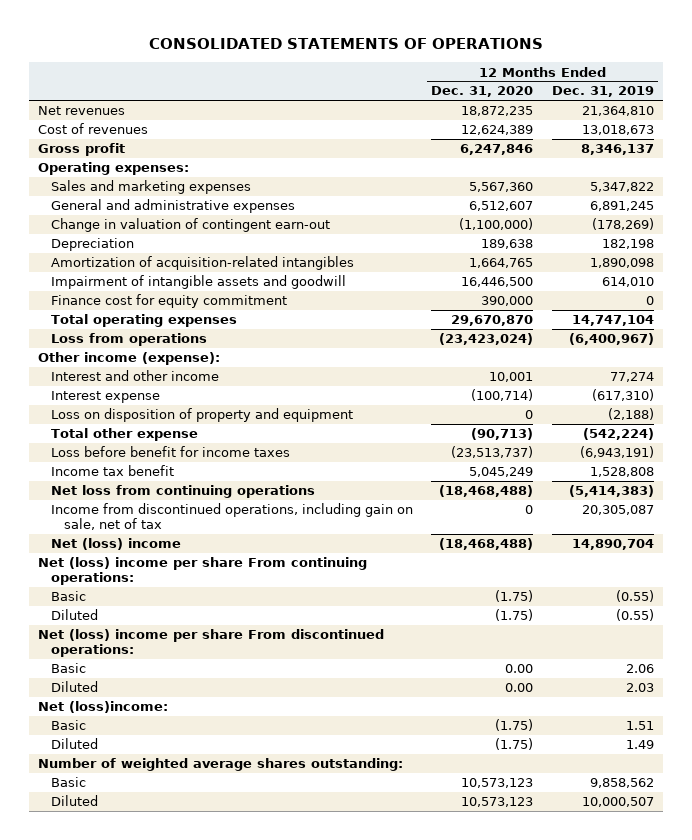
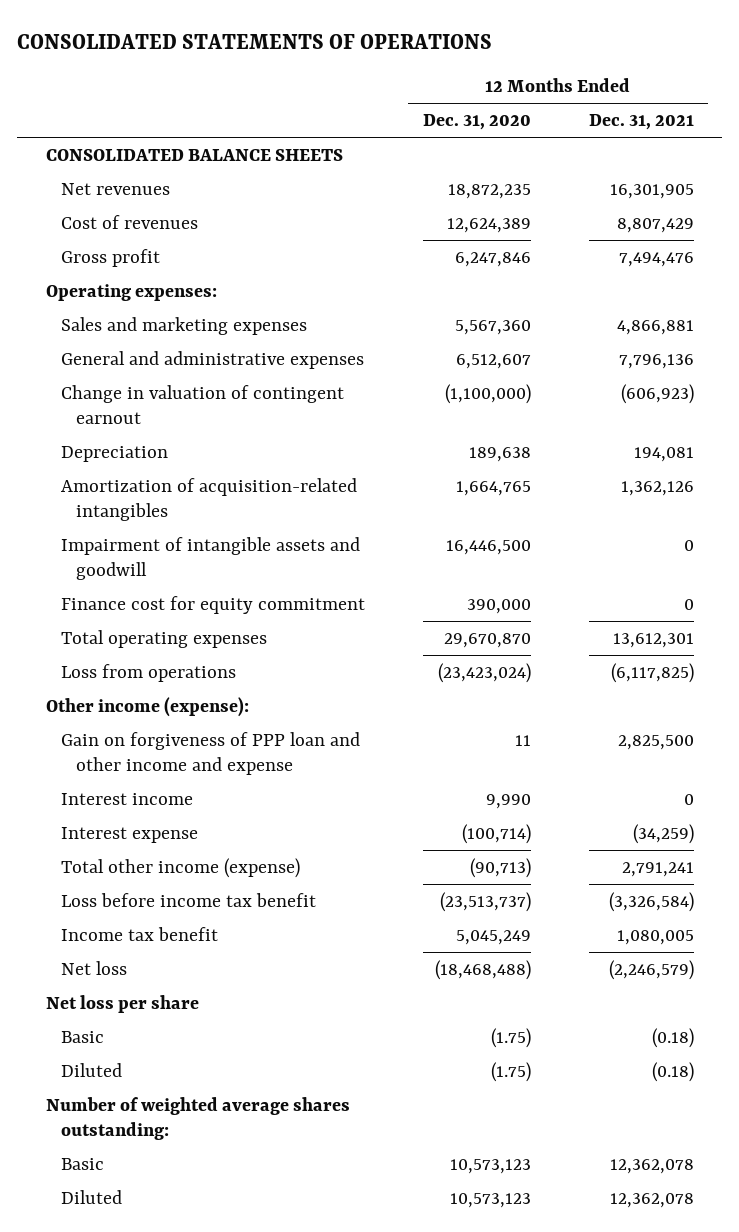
- | 12 Months Ended Dec. 31, 2020 | 12 Months Ended Dec. 31, 2019
+ | 12 Months Ended Dec. 31, 2020 | 12 Months Ended Dec. 31, 2021
+ CONSOLIDATED BALANCE SHEETS
- Change in valuation of contingent earn-out | (1,100,000) | (178,269)
+ Change in valuation of contingent earnout | (1,100,000) | (606,923)
- Interest and other income | 10,001 | 77,274
+ Gain on forgiveness of PPP loan and other income and expense | 11 | 2,825,500
+ Interest income | 9,990 | 0
- Loss on disposition of property and equipment | 0 | (2,188)
- Total other expense | (90,713) | (542,224)
- Loss before benefit for income taxes | (23,513,737) | (6,943,191)
+ Total other income (expense) | (90,713) | 2,791,241
+ Loss before income tax benefit | (23,513,737) | (3,326,584)
- Net loss from continuing operations | (18,468,488) | (5,414,383)
- Income from discontinued operations, including gain on sale, net of tax | 0 | 20,305,087
- Net (loss) income | (18,468,488) | 14,890,704
- Net (loss) income per share From continuing operations:
- Basic | (1.75) | (0.55)
- Diluted | (1.75) | (0.55)
- Net (loss) income per share From discontinued operations:
- Basic | 0.00 | 2.06
- Diluted | 0.00 | 2.03
- Net (loss)income:
+ Net loss | (18,468,488) | (2,246,579)
+ Net loss per share

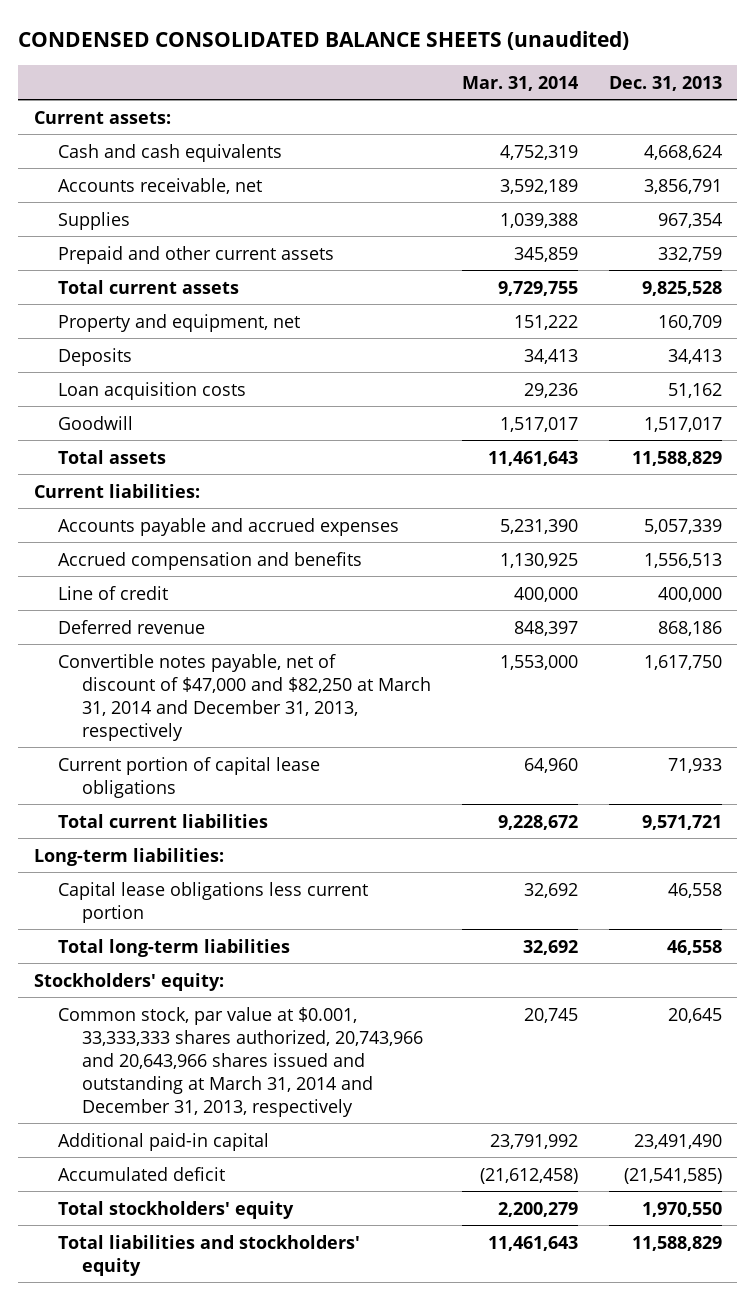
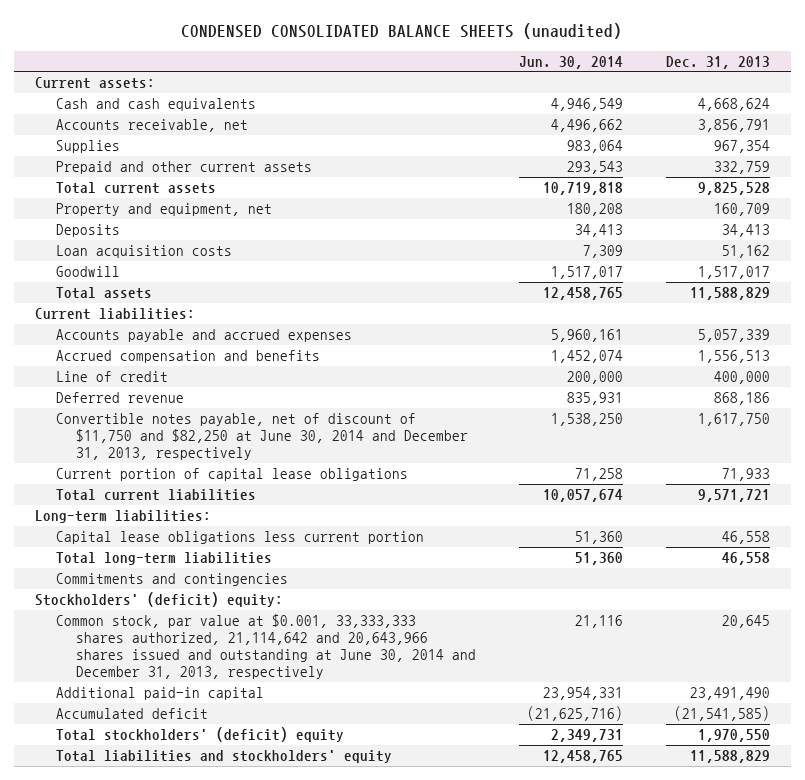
- | Mar. 31, 2014 | Dec. 31, 2013
+ | Jun. 30, 2014 | Dec. 31, 2013
- Convertible notes payable, net of discount of $47,000 and $82,250 at March 31, 2014 and December 31, 2013, respectively | 1,553,000 | 1,617,750
+ Convertible notes payable, net of discount of $11,750 and $82,250 at June 30, 2014 and December 31, 2013, respectively | 1,538,250 | 1,617,750
- Stockholders' equity:
- Common stock, par value at $0.001, 33,333,333 shares authorized, 20,743,966 and 20,643,966 shares issued and outstanding at March 31, 2014 and December 31, 2013, respectively | 20,745 | 20,645
+ Commitments and contingencies
+ Stockholders' (deficit) equity:
+ Common stock, par value at $0.001, 33,333,333 shares authorized, 21,114,642 and 20,643,966 shares issued and outstanding at June 30, 2014 and December 31, 2013, respectively | 21,116 | 20,645
- Total stockholders' equity | 2,200,279 | 1,970,550
+ Total stockholders' (deficit) equity | 2,349,731 | 1,970,550

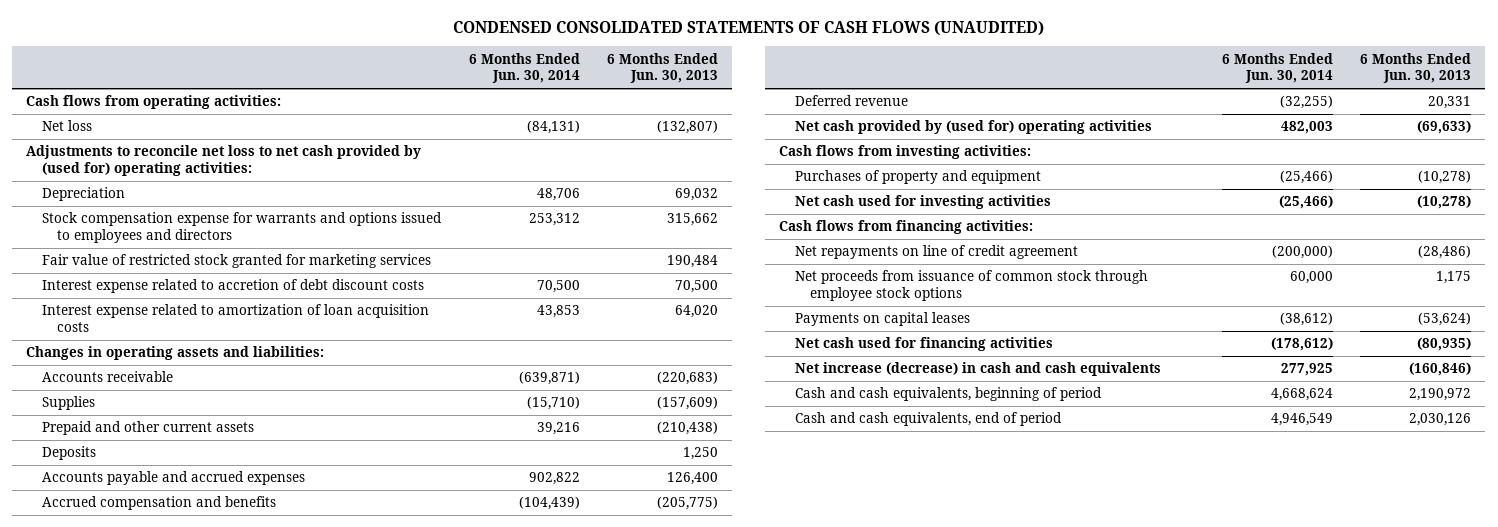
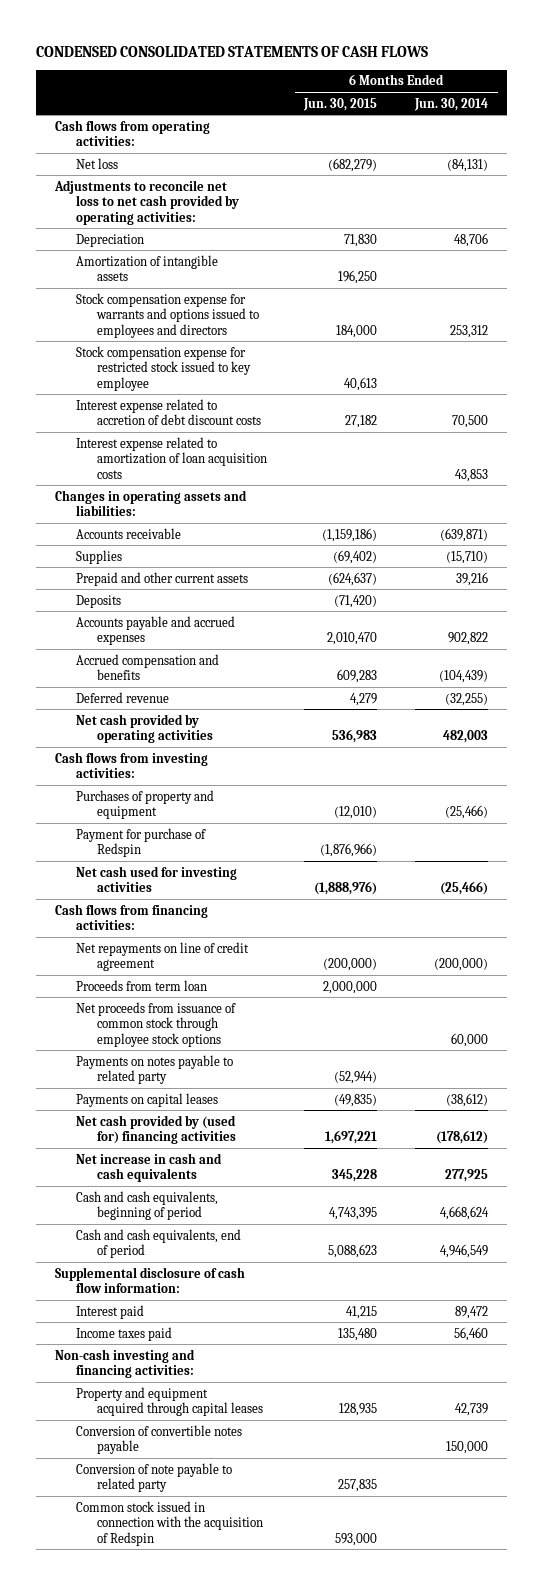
- CONDENSED CONSOLIDATED STATEMENTS OF CASH FLOWS (UNAUDITED)
+ CONDENSED CONSOLIDATED STATEMENTS OF CASH FLOWS
- | 6 Months Ended Jun. 30, 2014 | 6 Months Ended Jun. 30, 2013
+ | 6 Months Ended Jun. 30, 2015 | 6 Months Ended Jun. 30, 2014
- Adjustments to reconcile net loss to net cash provided by (used for) operating activities:
+ Adjustments to reconcile net loss to net cash provided by operating activities:
+ Amortization of intangible assets | 196,250 |
- Fair value of restricted stock granted for marketing services | | 190,484
+ Stock compensation expense for restricted stock issued to key employee | 40,613 |
- Net cash provided by (used for) operating activities | 482,003 | (69,633)
+ Net cash provided by operating activities | 536,983 | 482,003
+ Payment for purchase of Redspin | (1,876,966) |
+ Proceeds from term loan | 2,000,000 |
+ Payments on notes payable to related party | (52,944) |
- Net cash used for financing activities | (178,612) | (80,935)
- Net increase (decrease) in cash and cash equivalents | 277,925 | (160,846)
+ Net cash provided by (used for) financing activities | 1,697,221 | (178,612)
+ Net increase in cash and cash equivalents | 345,228 | 277,925
+ Supplemental disclosure of cash flow information:
+ Interest paid | 41,215 | 89,472
+ Income taxes paid | 135,480 | 56,460
+ Non-cash investing and financing activities:
+ Property and equipment acquired through capital leases | 128,935 | 42,739
+ Conversion of convertible notes payable | | 150,000
+ Conversion of note payable to related party | 257,835 |
+ Common stock issued in connection with the acquisition of Redspin | 593,000 |

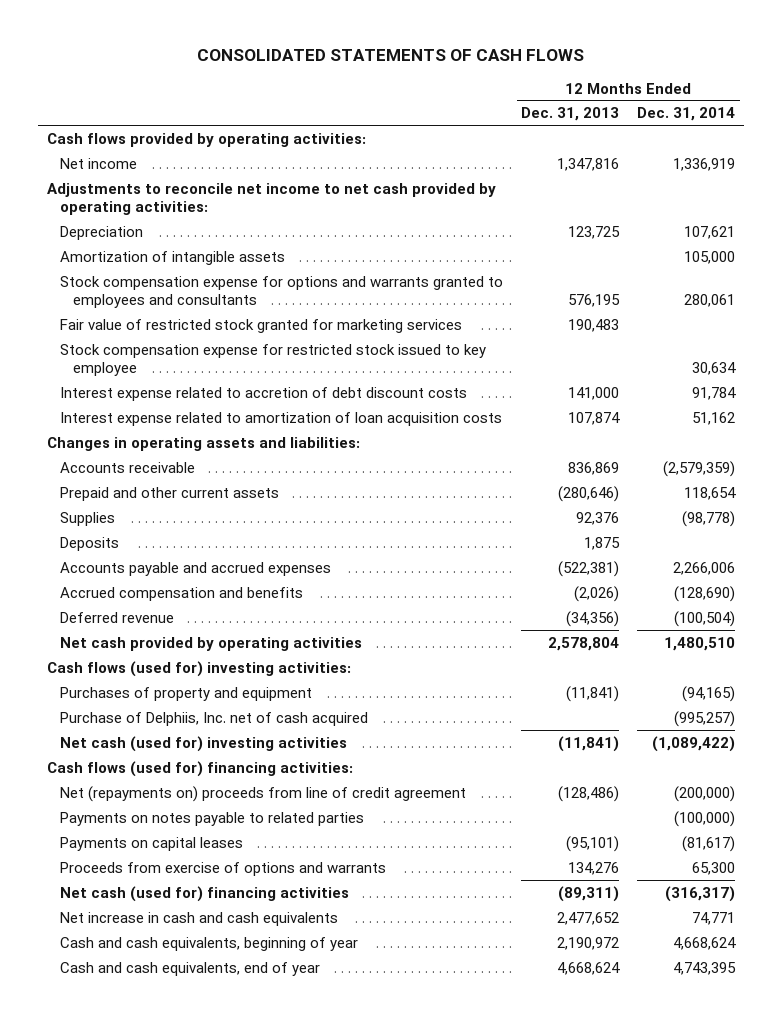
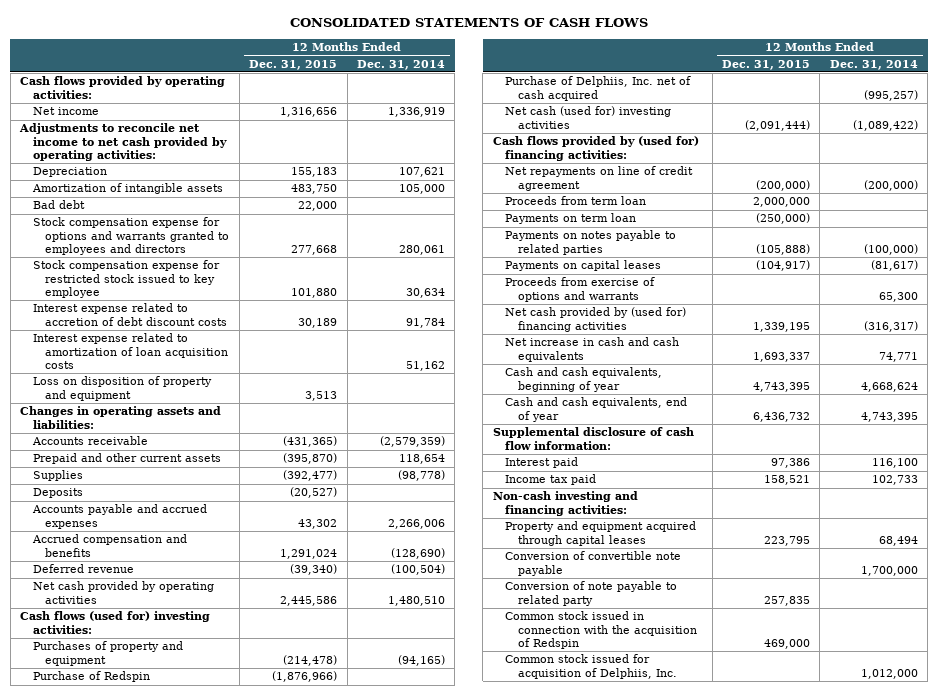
- | 12 Months Ended Dec. 31, 2013 | 12 Months Ended Dec. 31, 2014
+ | 12 Months Ended Dec. 31, 2015 | 12 Months Ended Dec. 31, 2014
- Stock compensation expense for options and warrants granted to employees and consultants | 576,195 | 280,061
- Fair value of restricted stock granted for marketing services | 190,483 |
+ Bad debt | 22,000 |
+ Stock compensation expense for options and warrants granted to employees and directors | 277,668 | 280,061
+ Loss on disposition of property and equipment | 3,513 |
+ Purchase of Redspin | (1,876,966) |
- Cash flows (used for) financing activities:
- Net (repayments on) proceeds from line of credit agreement | (128,486) | (200,000)
+ Cash flows provided by (used for) financing activities:
+ Net repayments on line of credit agreement | (200,000) | (200,000)
+ Proceeds from term loan | 2,000,000 |
+ Payments on term loan | (250,000) |
- Net cash (used for) financing activities | (89,311) | (316,317)
+ Net cash provided by (used for) financing activities | 1,339,195 | (316,317)
+ Supplemental disclosure of cash flow information:
+ Interest paid | 97,386 | 116,100
+ Income tax paid | 158,521 | 102,733
+ Non-cash investing and financing activities:
+ Property and equipment acquired through capital leases | 223,795 | 68,494
+ Conversion of convertible note payable | | 1,700,000
+ Conversion of note payable to related party | 257,835 |
+ Common stock issued in connection with the acquisition of Redspin | 469,000 |
+ Common stock issued for acquisition of Delphiis, Inc. | | 1,012,000

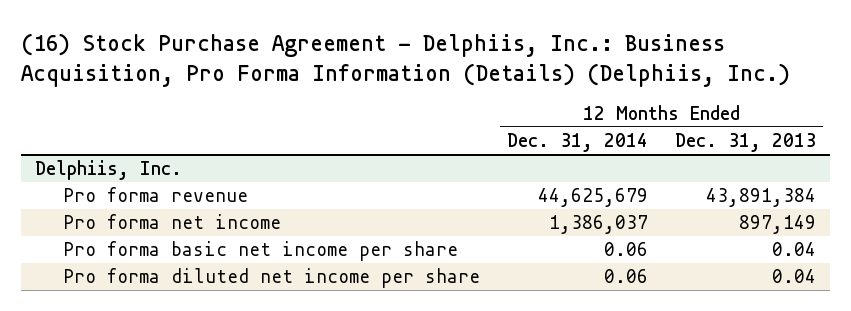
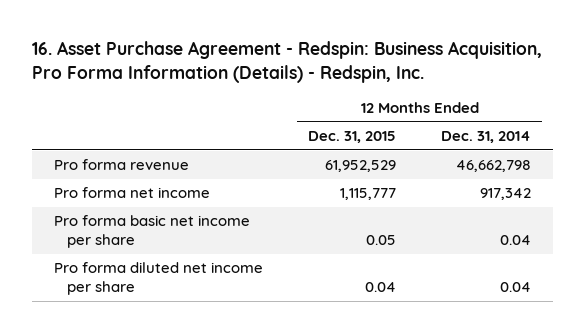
- (16) Stock Purchase Agreement - Delphiis, Inc.: Business Acquisition, Pro Forma Information (Details) (Delphiis, Inc.)
+ 16. Asset Purchase Agreement - Redspin: Business Acquisition, Pro Forma Information (Details) - Redspin, Inc.
- | 12 Months Ended Dec. 31, 2014 | 12 Months Ended Dec. 31, 2013
+ | 12 Months Ended Dec. 31, 2015 | 12 Months Ended Dec. 31, 2014
- Delphiis, Inc.
- Pro forma revenue | 44,625,679 | 43,891,384
- Pro forma net income | 1,386,037 | 897,149
- Pro forma basic net income per share | 0.06 | 0.04
- Pro forma diluted net income per share | 0.06 | 0.04
+ Pro forma revenue | 61,952,529 | 46,662,798
+ Pro forma net income | 1,115,777 | 917,342
+ Pro forma basic net income per share | 0.05 | 0.04
+ Pro forma diluted net income per share | 0.04 | 0.04

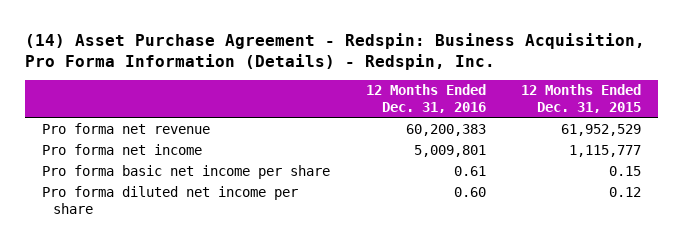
- 16. Asset Purchase Agreement - Redspin: Business Acquisition, Pro Forma Information (Details) - Redspin, Inc.
+ (14) Asset Purchase Agreement - Redspin: Business Acquisition, Pro Forma Information (Details) - Redspin, Inc.
- | 12 Months Ended Dec. 31, 2015 | 12 Months Ended Dec. 31, 2014
+ | 12 Months Ended Dec. 31, 2016 | 12 Months Ended Dec. 31, 2015
- Pro forma revenue | 61,952,529 | 46,662,798
+ Pro forma net revenue | 60,200,383 | 61,952,529
- Pro forma basic net income per share | 0.05 | 0.04
- Pro forma diluted net income per share | 0.04 | 0.04
+ Pro forma basic net income per share | 0.61 | 0.15
+ Pro forma diluted net income per share | 0.60 | 0.12

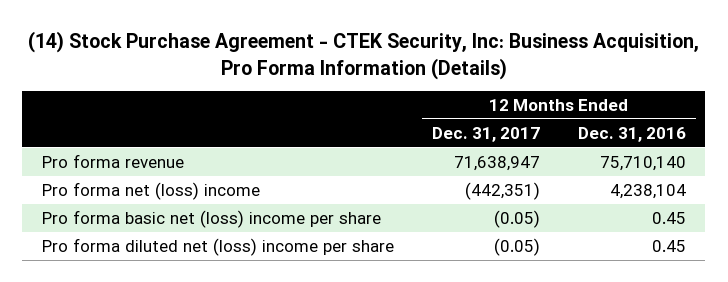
- (14) Asset Purchase Agreement - Redspin: Business Acquisition, Pro Forma Information (Details) - Redspin, Inc.
+ (14) Stock Purchase Agreement - CTEK Security, Inc: Business Acquisition, Pro Forma Information (Details)
- | 12 Months Ended Dec. 31, 2016 | 12 Months Ended Dec. 31, 2015
+ | 12 Months Ended Dec. 31, 2017 | 12 Months Ended Dec. 31, 2016
- Pro forma net revenue | 60,200,383 | 61,952,529
- Pro forma net income | 5,009,801 | 1,115,777
- Pro forma basic net income per share | 0.61 | 0.15
- Pro forma diluted net income per share | 0.60 | 0.12
+ Pro forma revenue | 71,638,947 | 75,710,140
+ Pro forma net (loss) income | (442,351) | 4,238,104
+ Pro forma basic net (loss) income per share | (0.05) | 0.45
+ Pro forma diluted net (loss) income per share | (0.05) | 0.45

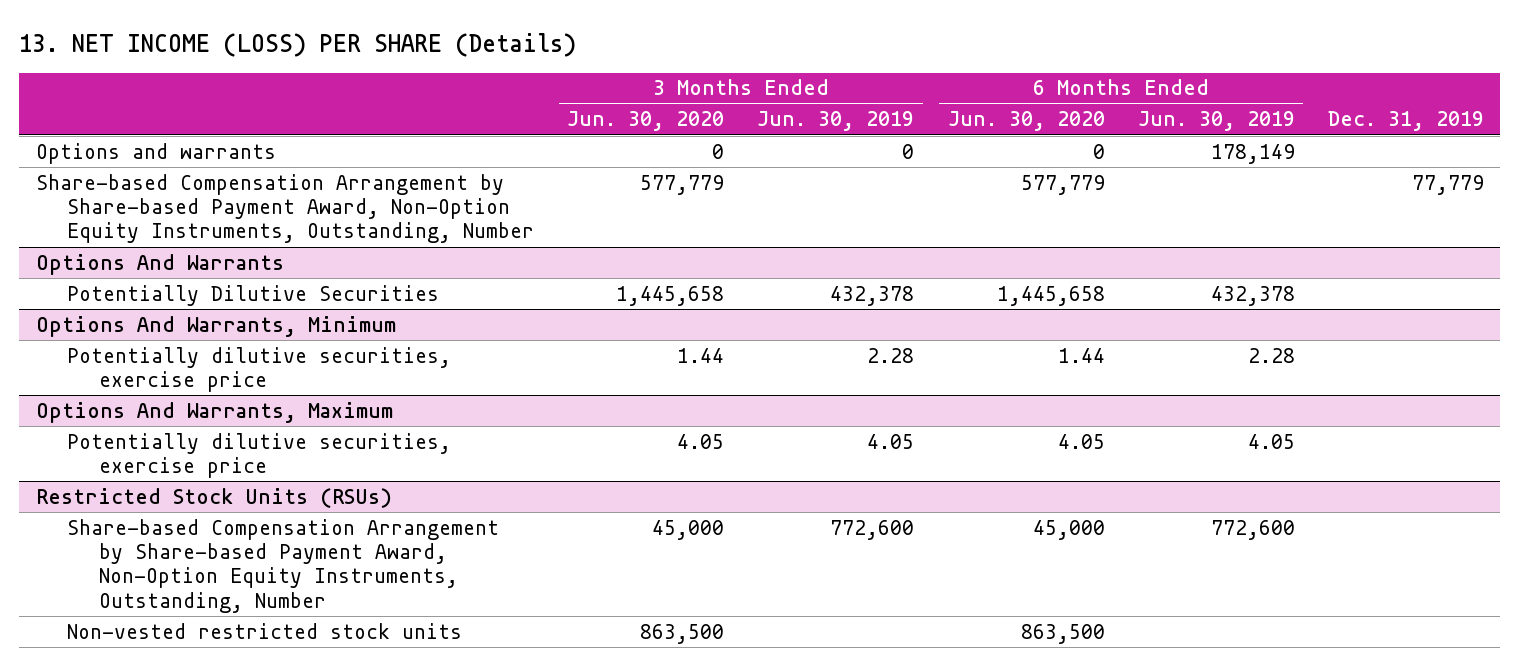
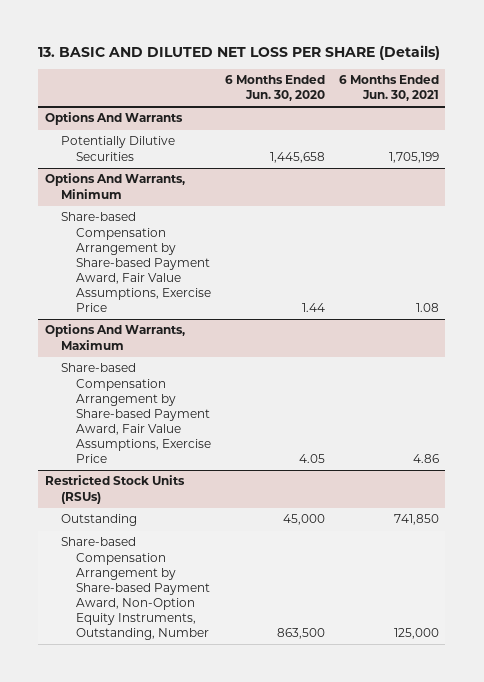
- 13. NET INCOME (LOSS) PER SHARE (Details)
+ 13. BASIC AND DILUTED NET LOSS PER SHARE (Details)
- | 3 Months Ended Jun. 30, 2020 | 3 Months Ended Jun. 30, 2019 | 6 Months Ended Jun. 30, 2020 | 6 Months Ended Jun. 30, 2019 | Dec. 31, 2019
+ | 6 Months Ended Jun. 30, 2020 | 6 Months Ended Jun. 30, 2021
- Options and warrants | 0 | 0 | 0 | 178,149 |
- Share-based Compensation Arrangement by Share-based Payment Award, Non-Option Equity Instruments, Outstanding, Number | 577,779 | | 577,779 | | 77,779
@ Options And Warrants, Minimum
- Potentially dilutive securities, exercise price | 1.44 | 2.28 | 1.44 | 2.28 |
+ Share-based Compensation Arrangement by Share-based Payment Award, Fair Value Assumptions, Exercise Price | 1.44 | 1.08
@ Options And Warrants, Maximum
- Potentially dilutive securities, exercise price | 4.05 | 4.05 | 4.05 | 4.05 |
+ Share-based Compensation Arrangement by Share-based Payment Award, Fair Value Assumptions, Exercise Price | 4.05 | 4.86
@ Restricted Stock Units (RSUs)
- Share-based Compensation Arrangement by Share-based Payment Award, Non-Option Equity Instruments, Outstanding, Number | 45,000 | 772,600 | 45,000 | 772,600 |
- Non-vested restricted stock units | 863,500 | | 863,500 | |
+ Outstanding | 45,000 | 741,850
+ Share-based Compensation Arrangement by Share-based Payment Award, Non-Option Equity Instruments, Outstanding, Number | 863,500 | 125,000

